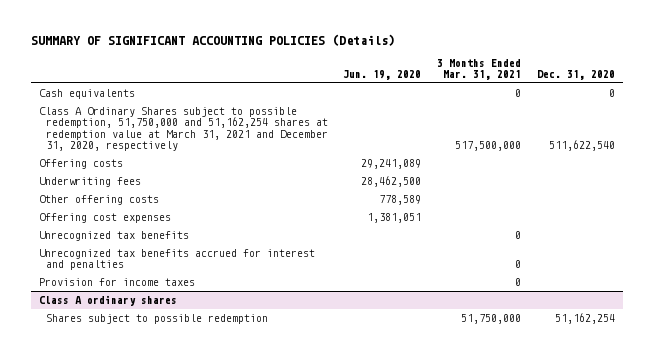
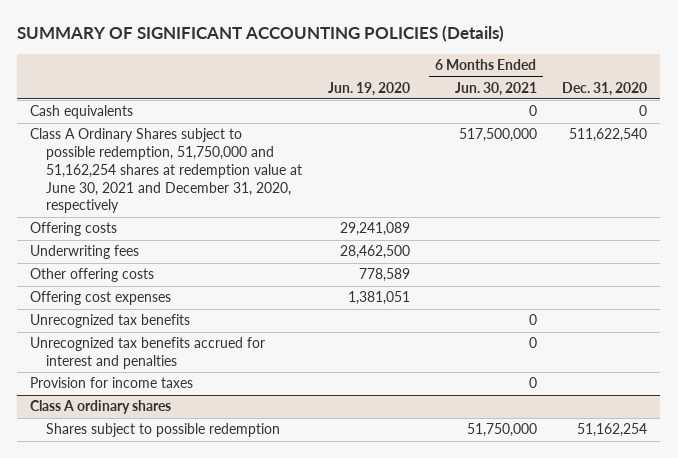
- | Jun. 19, 2020 | 3 Months Ended Mar. 31, 2021 | Dec. 31, 2020
+ | Jun. 19, 2020 | 6 Months Ended Jun. 30, 2021 | Dec. 31, 2020
- Class A Ordinary Shares subject to possible redemption, 51,750,000 and 51,162,254 shares at redemption value at March 31, 2021 and December 31, 2020, respectively | | 517,500,000 | 511,622,540
+ Class A Ordinary Shares subject to possible redemption, 51,750,000 and 51,162,254 shares at redemption value at June 30, 2021 and December 31, 2020, respectively | | 517,500,000 | 511,622,540

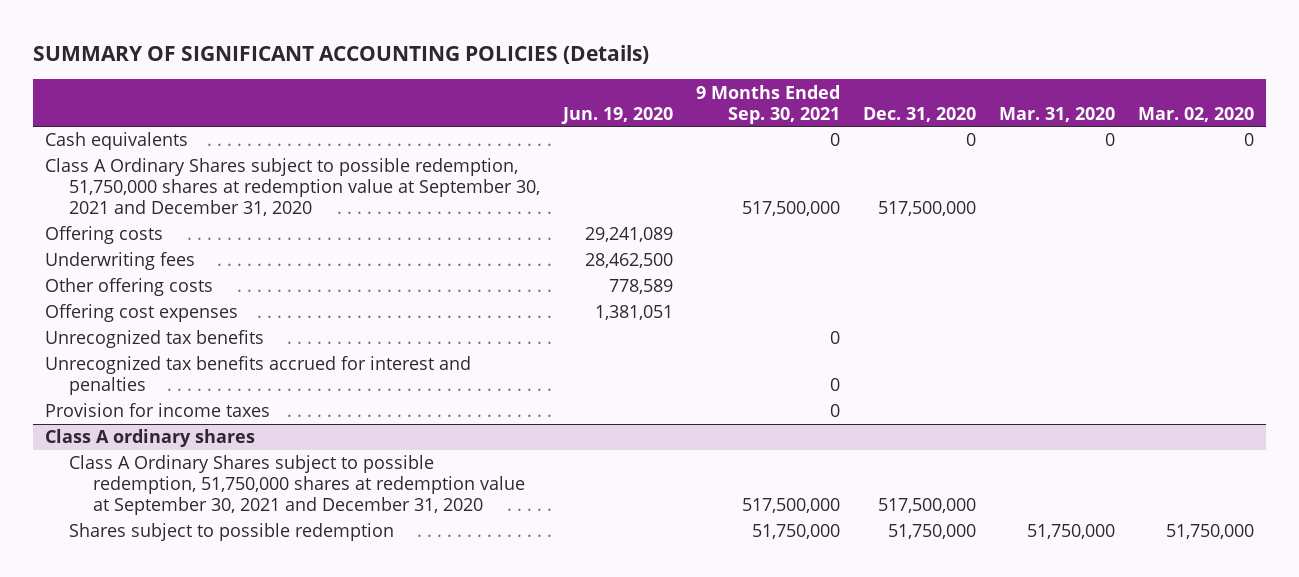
- | Jun. 19, 2020 | 6 Months Ended Jun. 30, 2021 | Dec. 31, 2020
+ | Jun. 19, 2020 | 9 Months Ended Sep. 30, 2021 | Dec. 31, 2020 | Mar. 31, 2020 | Mar. 02, 2020
- Class A Ordinary Shares subject to possible redemption, 51,750,000 and 51,162,254 shares at redemption value at June 30, 2021 and December 31, 2020, respectively | | 517,500,000 | 511,622,540
+ Class A Ordinary Shares subject to possible redemption, 51,750,000 shares at redemption value at September 30, 2021 and December 31, 2020 | | 517,500,000 | 517,500,000 | |
@ Class A ordinary shares
- Shares subject to possible redemption | | 51,750,000 | 51,162,254
+ Class A Ordinary Shares subject to possible redemption, 51,750,000 shares at redemption value at September 30, 2021 and December 31, 2020 | | 517,500,000 | 517,500,000 | |
+ Shares subject to possible redemption | | 51,750,000 | 51,750,000 | 51,750,000 | 51,750,000

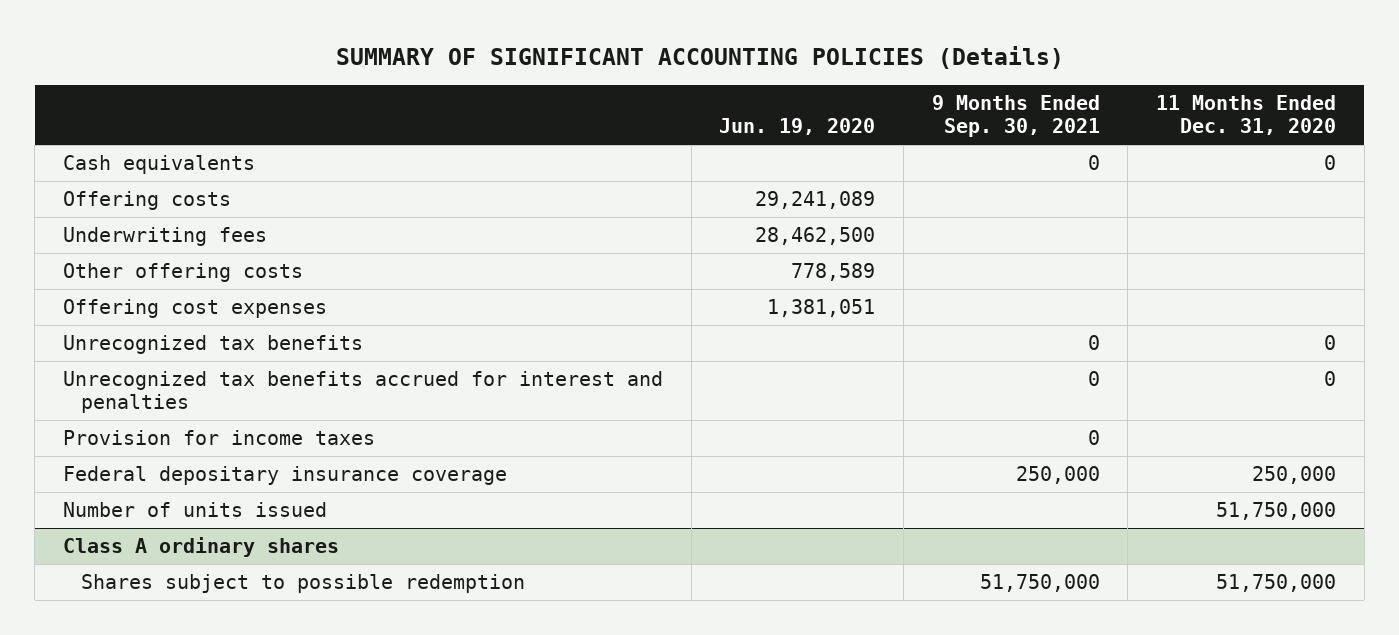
- | Jun. 19, 2020 | 9 Months Ended Sep. 30, 2021 | Dec. 31, 2020 | Mar. 31, 2020 | Mar. 02, 2020
+ | Jun. 19, 2020 | 9 Months Ended Sep. 30, 2021 | 11 Months Ended Dec. 31, 2020
- Class A Ordinary Shares subject to possible redemption, 51,750,000 shares at redemption value at September 30, 2021 and December 31, 2020 | | 517,500,000 | 517,500,000 | |
+ Federal depositary insurance coverage | | 250,000 | 250,000
+ Number of units issued | | | 51,750,000
@ Class A ordinary shares
- Class A Ordinary Shares subject to possible redemption, 51,750,000 shares at redemption value at September 30, 2021 and December 31, 2020 | | 517,500,000 | 517,500,000 | |

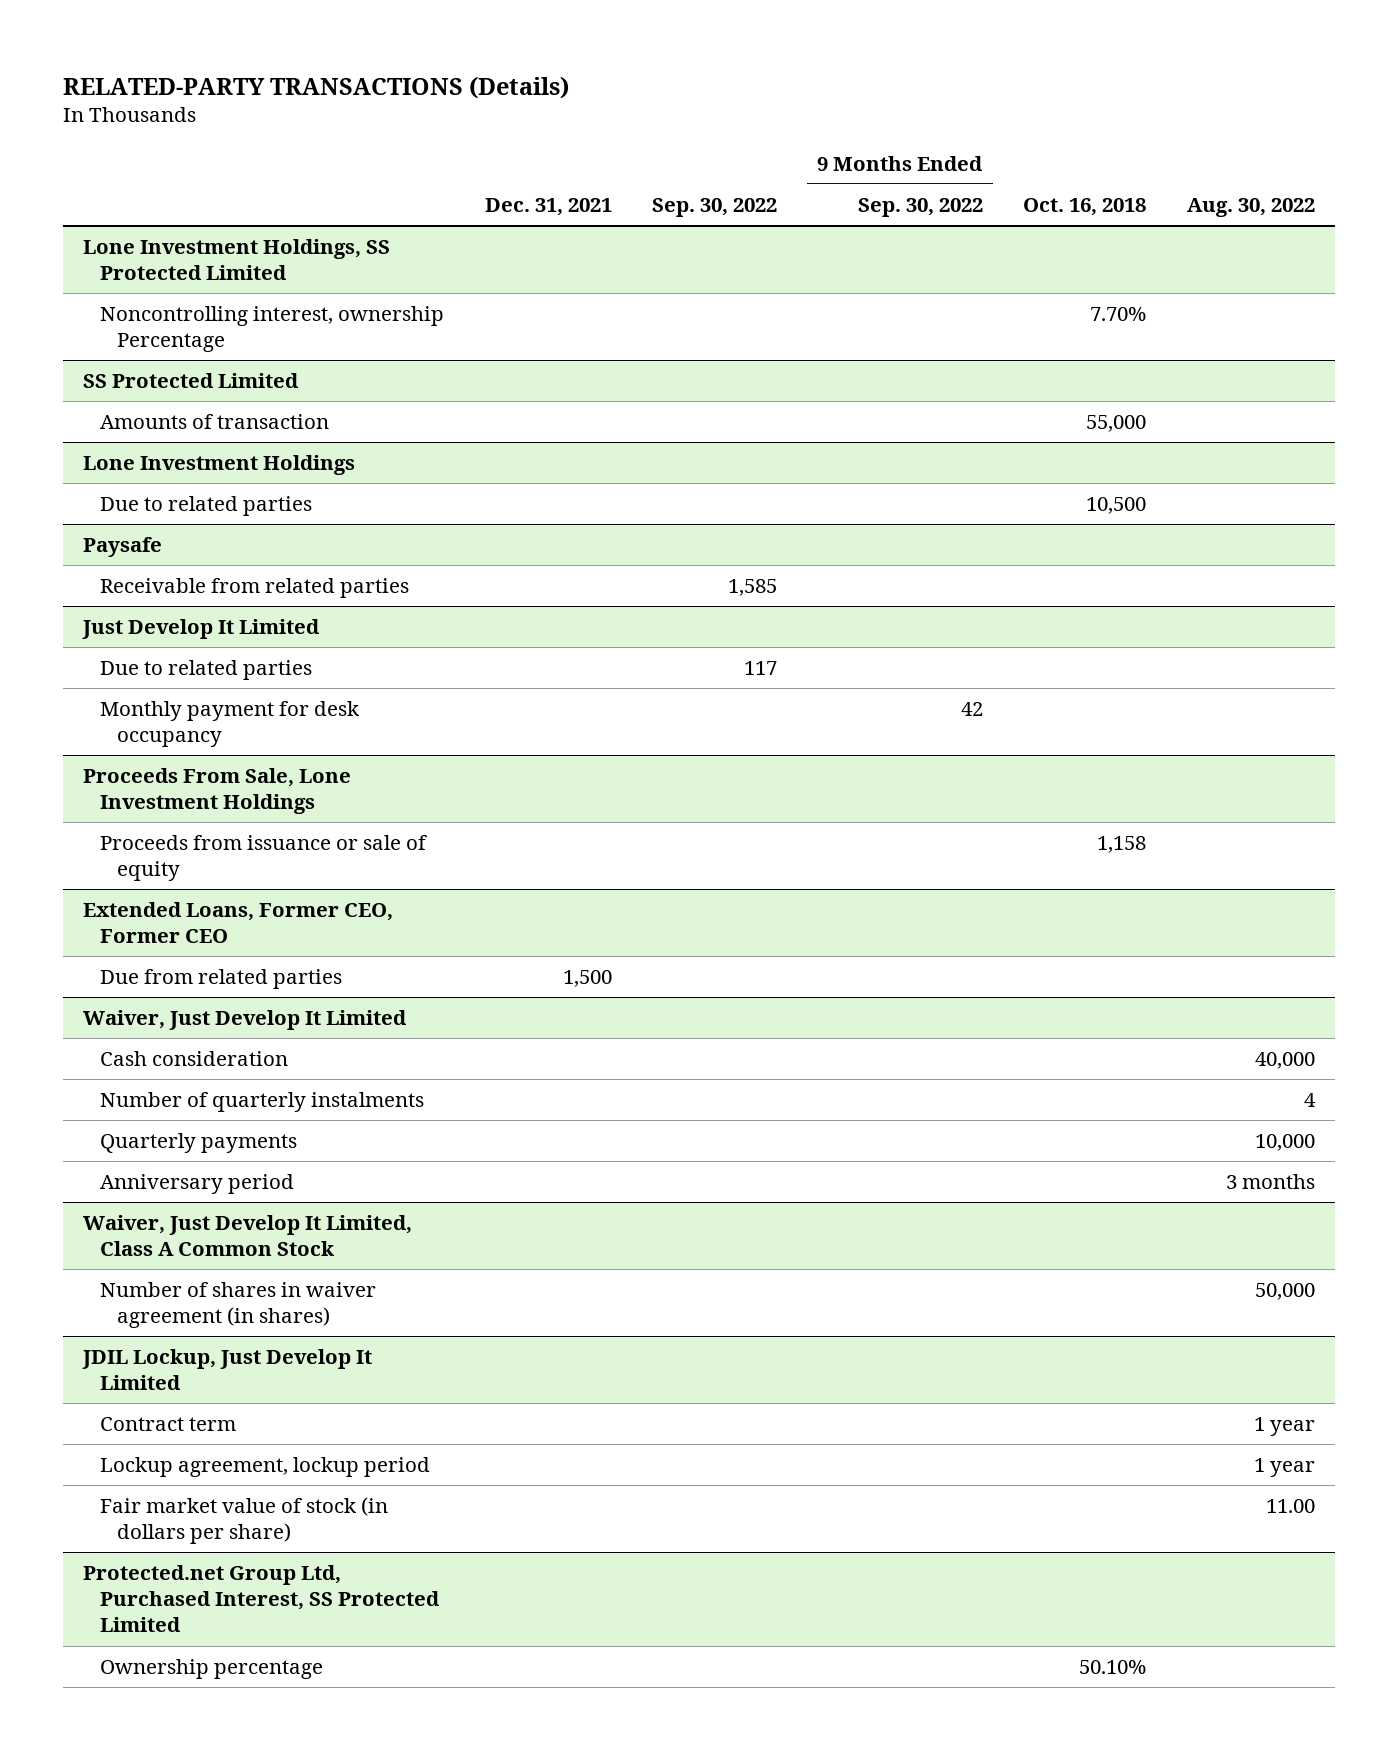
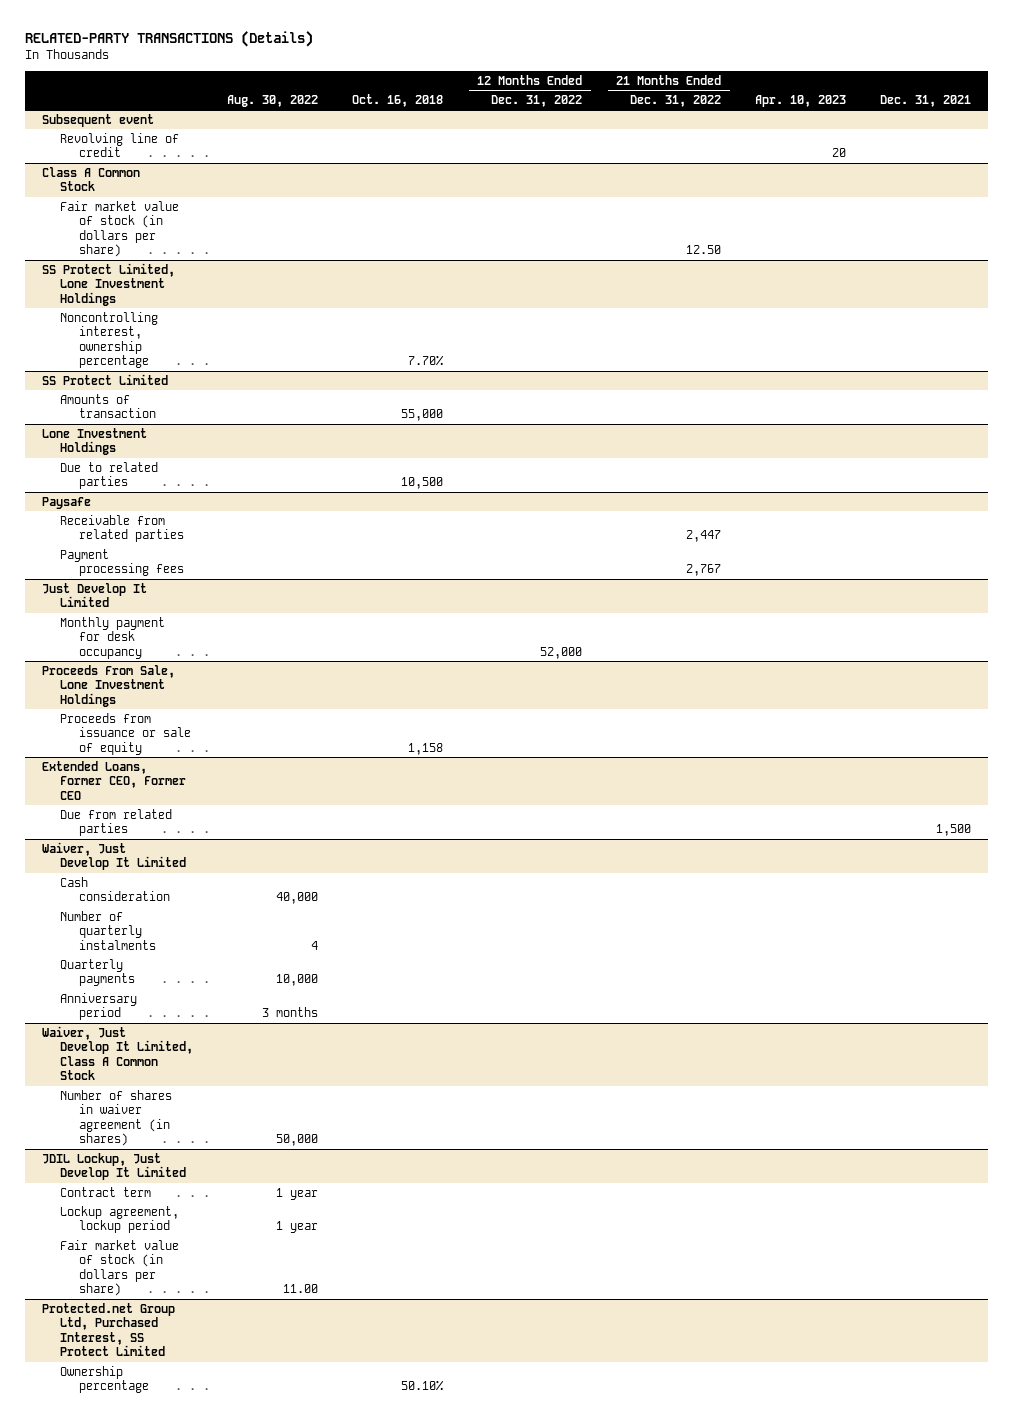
- | Dec. 31, 2021 | Sep. 30, 2022 | 9 Months Ended Sep. 30, 2022 | Oct. 16, 2018 | Aug. 30, 2022
+ | Aug. 30, 2022 | Oct. 16, 2018 | 12 Months Ended Dec. 31, 2022 | 21 Months Ended Dec. 31, 2022 | Apr. 10, 2023 | Dec. 31, 2021
- Lone Investment Holdings, SS Protected Limited
- Noncontrolling interest, ownership Percentage | | | | 7.70% |
- SS Protected Limited
+ Subsequent event
+ Revolving line of credit | | | | | 20 |
+ Class A Common Stock
+ Fair market value of stock (in dollars per share) | | | | 12.50 | |
+ SS Protect Limited, Lone Investment Holdings
+ Noncontrolling interest, ownership percentage | | 7.70% | | | |
+ SS Protect Limited
@ Paysafe
+ Payment processing fees | | | | 2,767 | |
@ Just Develop It Limited
- Due to related parties | | 117 | | |
- Protected.net Group Ltd, Purchased Interest, SS Protected Limited
+ Protected.net Group Ltd, Purchased Interest, SS Protect Limited

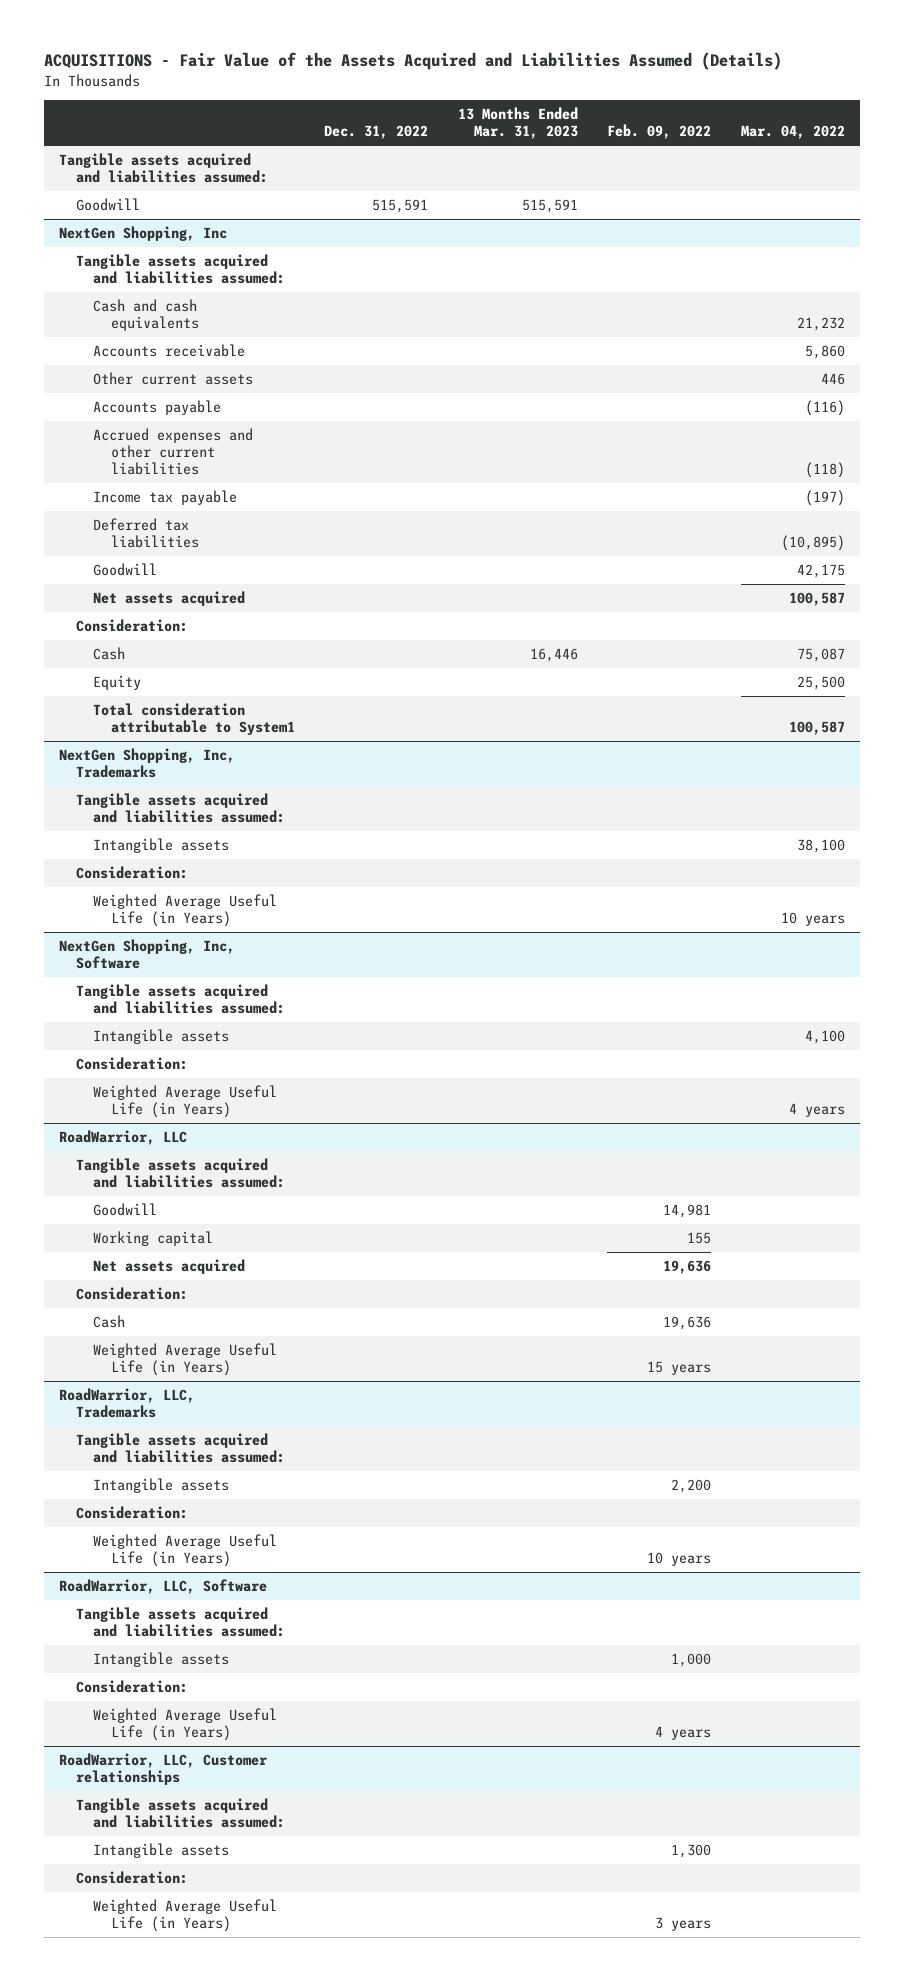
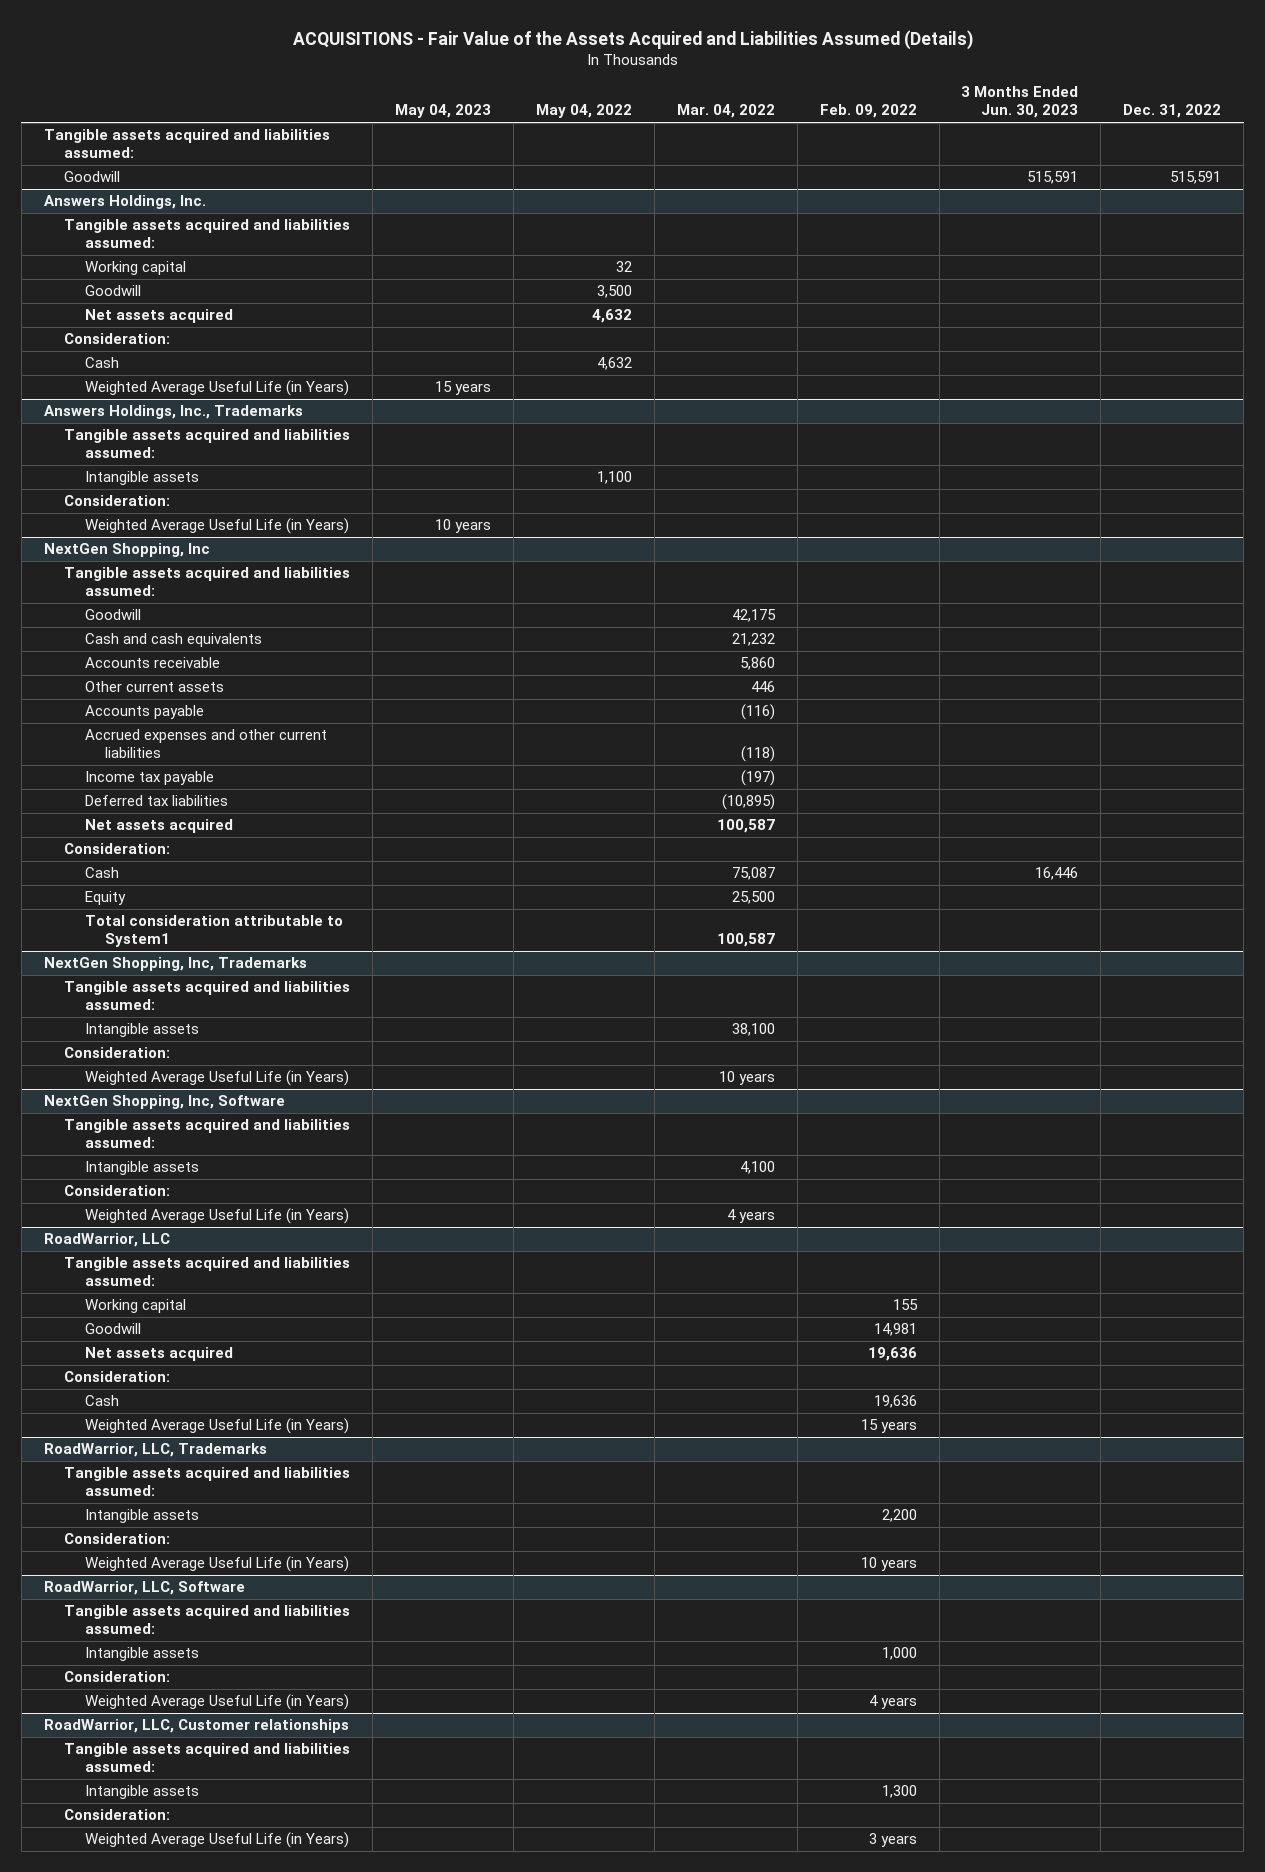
- | Dec. 31, 2022 | 13 Months Ended Mar. 31, 2023 | Feb. 09, 2022 | Mar. 04, 2022
+ | May 04, 2023 | May 04, 2022 | Mar. 04, 2022 | Feb. 09, 2022 | 3 Months Ended Jun. 30, 2023 | Dec. 31, 2022
+ Answers Holdings, Inc.
+ Tangible assets acquired and liabilities assumed:
+ Working capital | | 32 | | | |
+ Goodwill | | 3,500 | | | |
+ Net assets acquired | | 4,632 | | | |
+ Consideration:
+ Cash | | 4,632 | | | |
+ Weighted Average Useful Life (in Years) | 15 years | | | | |
+ Answers Holdings, Inc., Trademarks
+ Tangible assets acquired and liabilities assumed:
+ Intangible assets | | 1,100 | | | |
+ Consideration:
+ Weighted Average Useful Life (in Years) | 10 years | | | | |
@ NextGen Shopping, Inc
moved up: Goodwill | | | 42,175 | | |
@ RoadWarrior, LLC
moved down: Goodwill | | | | 14,981 | |

